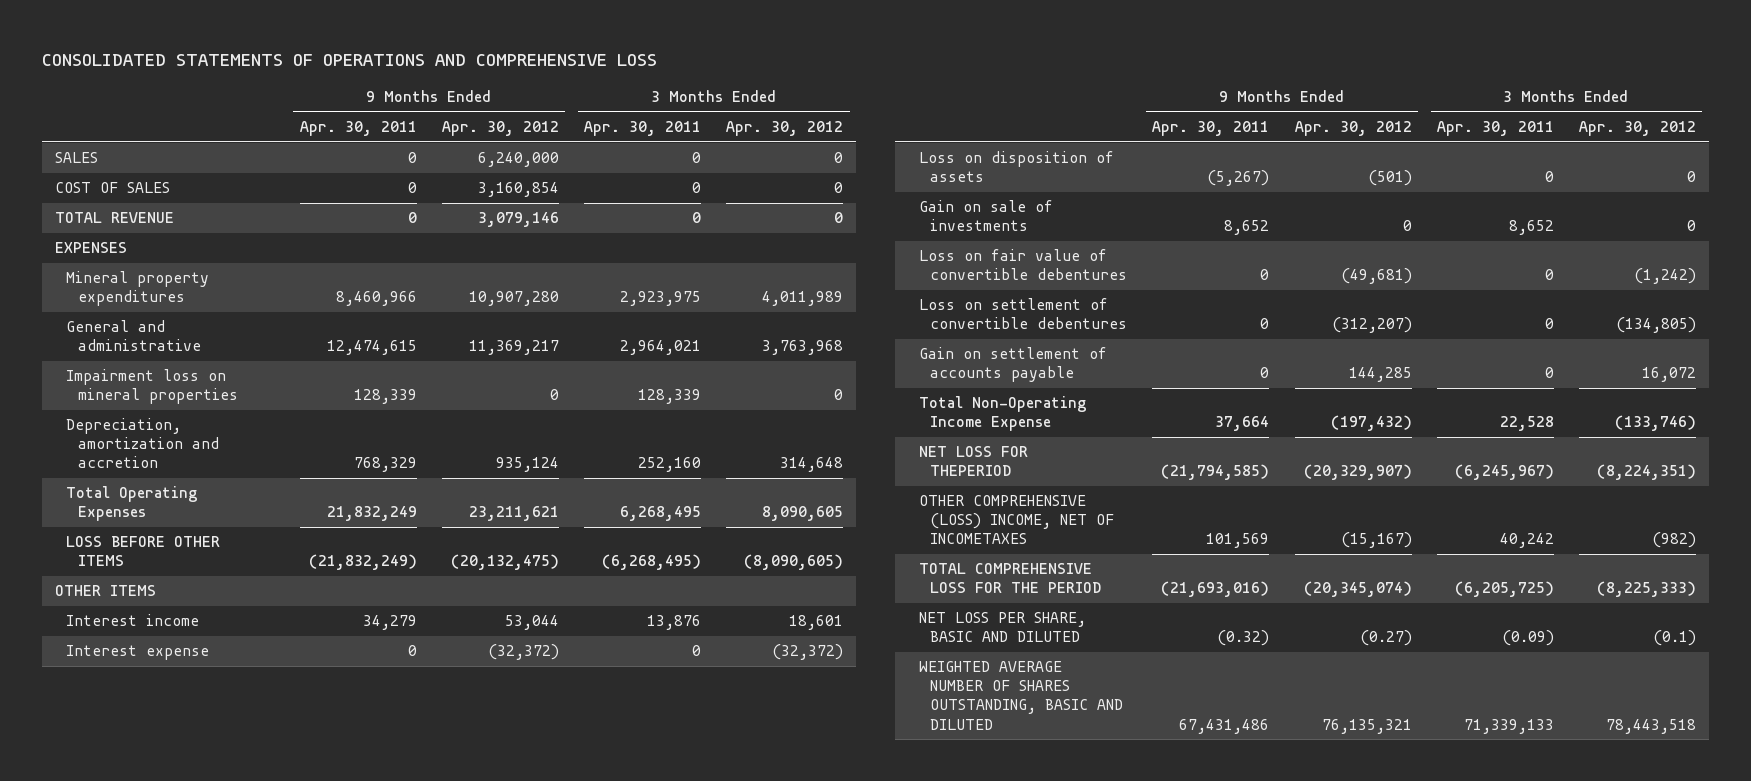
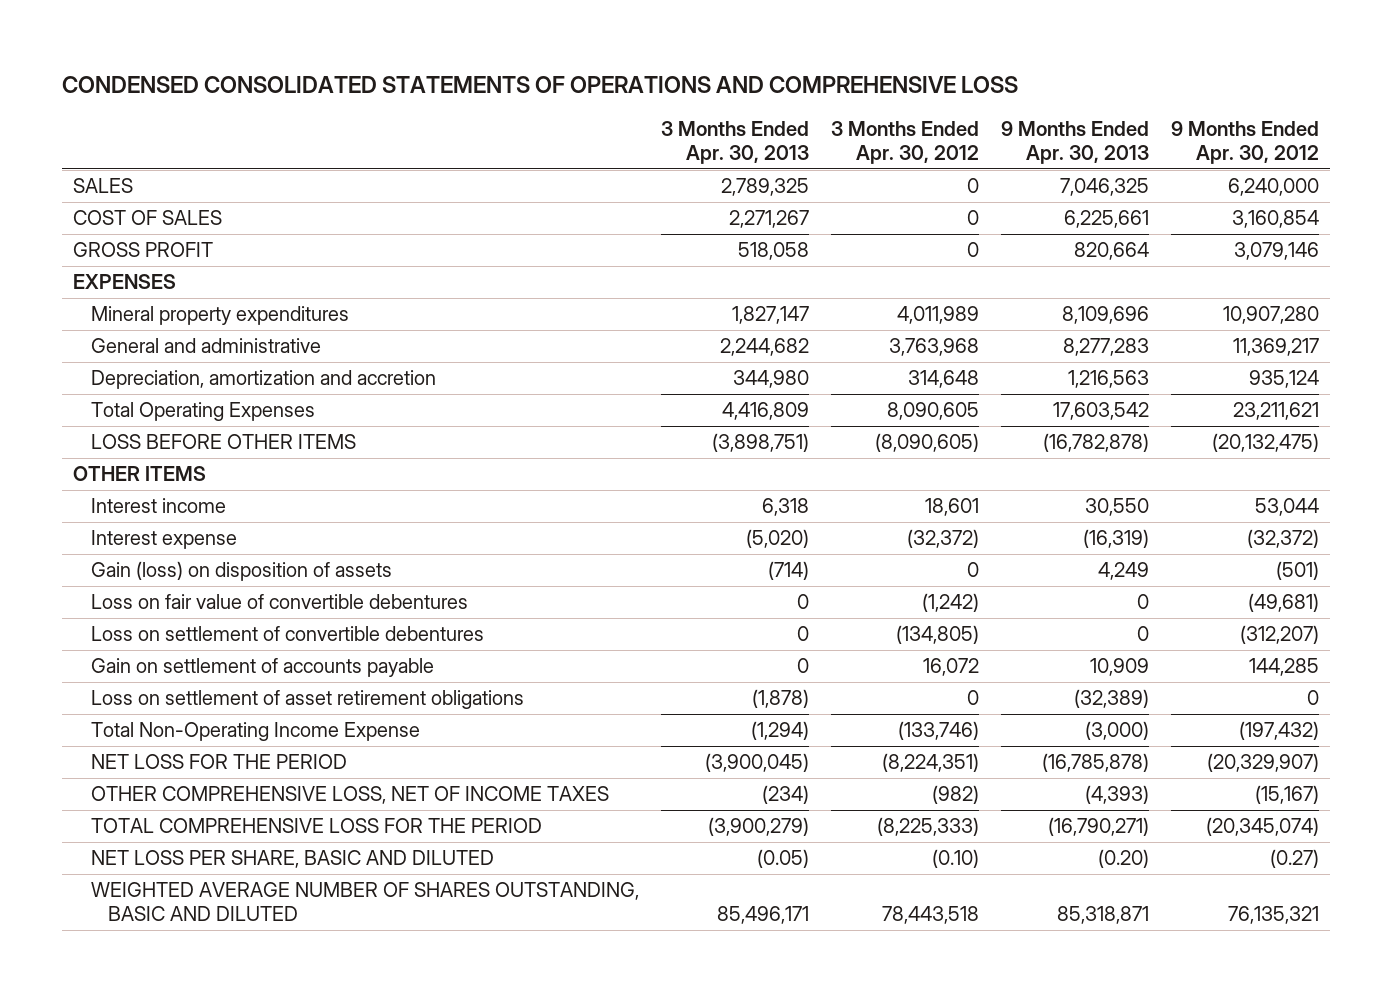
- CONSOLIDATED STATEMENTS OF OPERATIONS AND COMPREHENSIVE LOSS
+ CONDENSED CONSOLIDATED STATEMENTS OF OPERATIONS AND COMPREHENSIVE LOSS
- | 9 Months Ended Apr. 30, 2011 | 9 Months Ended Apr. 30, 2012 | 3 Months Ended Apr. 30, 2011 | 3 Months Ended Apr. 30, 2012
+ | 3 Months Ended Apr. 30, 2013 | 3 Months Ended Apr. 30, 2012 | 9 Months Ended Apr. 30, 2013 | 9 Months Ended Apr. 30, 2012
- TOTAL REVENUE | 0 | 3,079,146 | 0 | 0
+ GROSS PROFIT | 518,058 | 0 | 820,664 | 3,079,146
- Impairment loss on mineral properties | 128,339 | 0 | 128,339 | 0
- Loss on disposition of assets | (5,267) | (501) | 0 | 0
- Gain on sale of investments | 8,652 | 0 | 8,652 | 0
+ Gain (loss) on disposition of assets | (714) | 0 | 4,249 | (501)
+ Loss on settlement of asset retirement obligations | (1,878) | 0 | (32,389) | 0
- NET LOSS FOR THEPERIOD | (21,794,585) | (20,329,907) | (6,245,967) | (8,224,351)
- OTHER COMPREHENSIVE (LOSS) INCOME, NET OF INCOMETAXES | 101,569 | (15,167) | 40,242 | (982)
+ NET LOSS FOR THE PERIOD | (3,900,045) | (8,224,351) | (16,785,878) | (20,329,907)
+ OTHER COMPREHENSIVE LOSS, NET OF INCOME TAXES | (234) | (982) | (4,393) | (15,167)
- NET LOSS PER SHARE, BASIC AND DILUTED | (0.32) | (0.27) | (0.09) | (0.1)
+ NET LOSS PER SHARE, BASIC AND DILUTED | (0.05) | (0.10) | (0.20) | (0.27)

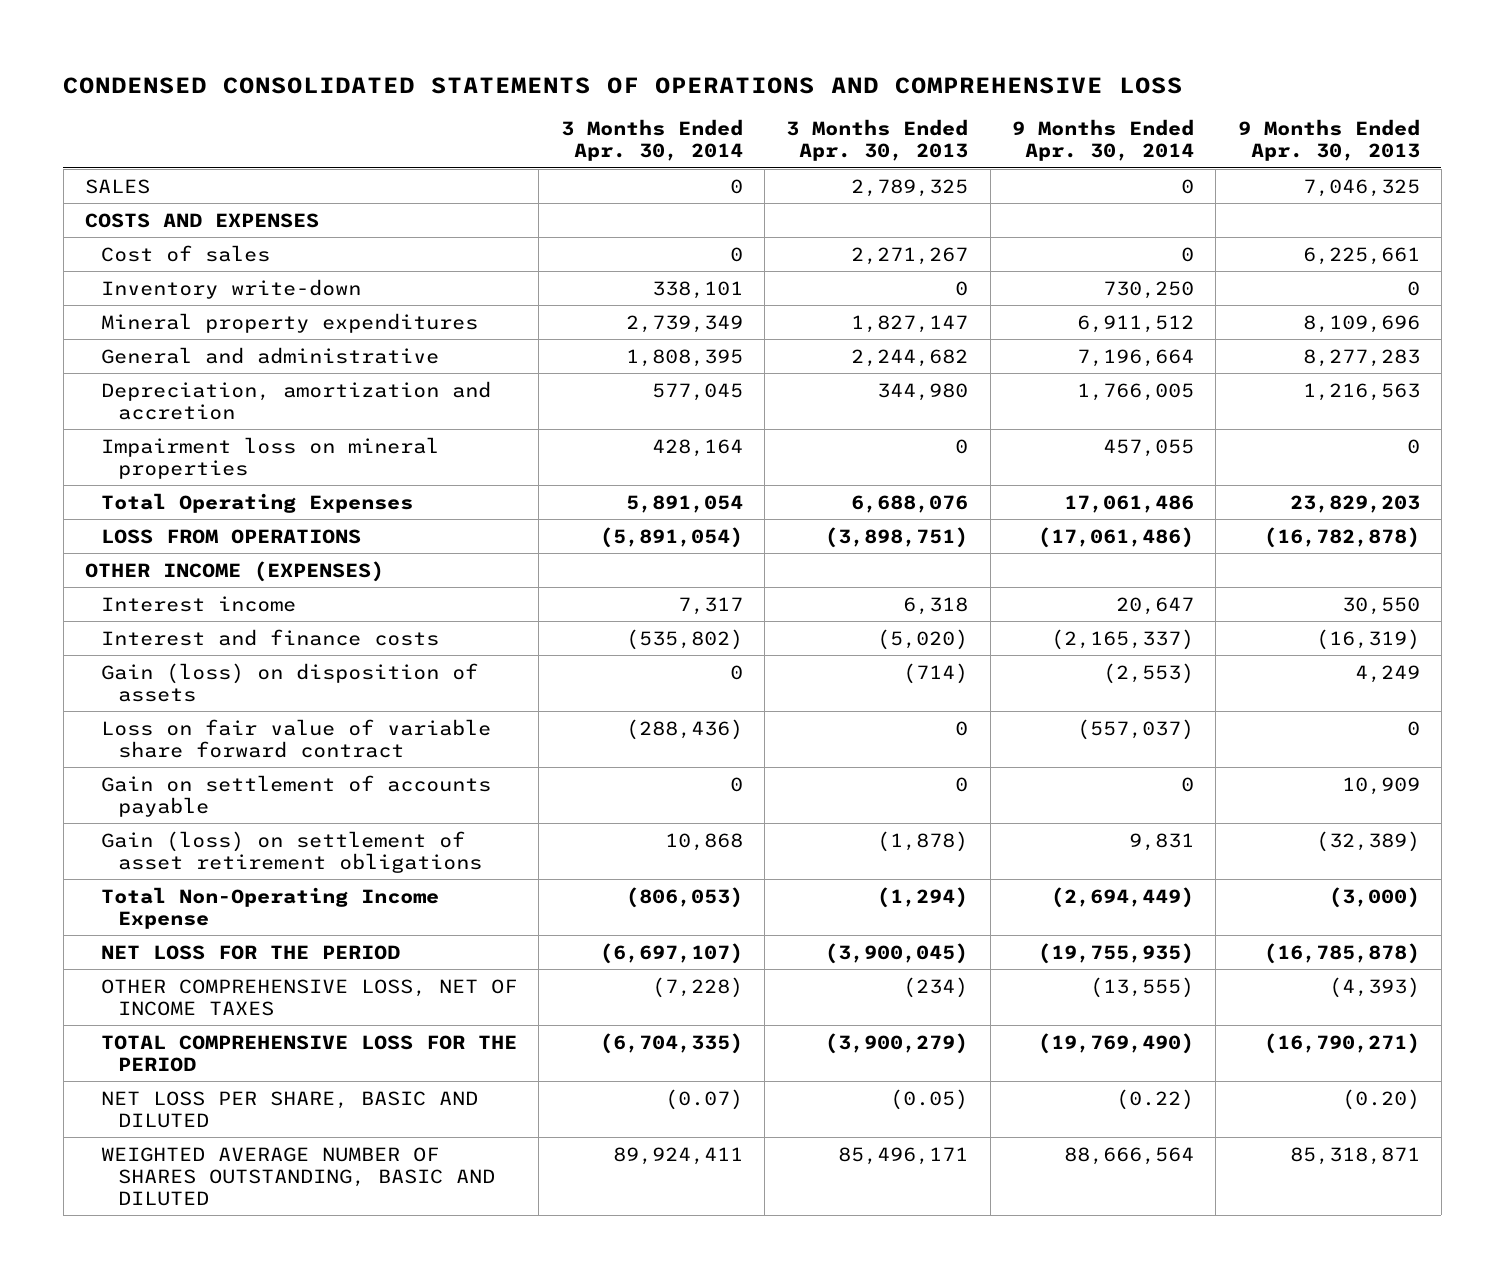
- | 3 Months Ended Apr. 30, 2013 | 3 Months Ended Apr. 30, 2012 | 9 Months Ended Apr. 30, 2013 | 9 Months Ended Apr. 30, 2012
+ | 3 Months Ended Apr. 30, 2014 | 3 Months Ended Apr. 30, 2013 | 9 Months Ended Apr. 30, 2014 | 9 Months Ended Apr. 30, 2013
- COST OF SALES | 2,271,267 | 0 | 6,225,661 | 3,160,854
- GROSS PROFIT | 518,058 | 0 | 820,664 | 3,079,146
- EXPENSES
+ COSTS AND EXPENSES
+ Cost of sales | 0 | 2,271,267 | 0 | 6,225,661
+ Inventory write-down | 338,101 | 0 | 730,250 | 0
- Total Operating Expenses | 4,416,809 | 8,090,605 | 17,603,542 | 23,211,621
- LOSS BEFORE OTHER ITEMS | (3,898,751) | (8,090,605) | (16,782,878) | (20,132,475)
- OTHER ITEMS
+ Impairment loss on mineral properties | 428,164 | 0 | 457,055 | 0
+ Total Operating Expenses | 5,891,054 | 6,688,076 | 17,061,486 | 23,829,203
+ LOSS FROM OPERATIONS | (5,891,054) | (3,898,751) | (17,061,486) | (16,782,878)
+ OTHER INCOME (EXPENSES)
- Interest expense | (5,020) | (32,372) | (16,319) | (32,372)
+ Interest and finance costs | (535,802) | (5,020) | (2,165,337) | (16,319)
- Loss on fair value of convertible debentures | 0 | (1,242) | 0 | (49,681)
- Loss on settlement of convertible debentures | 0 | (134,805) | 0 | (312,207)
+ Loss on fair value of variable share forward contract | (288,436) | 0 | (557,037) | 0
- Loss on settlement of asset retirement obligations | (1,878) | 0 | (32,389) | 0
+ Gain (loss) on settlement of asset retirement obligations | 10,868 | (1,878) | 9,831 | (32,389)

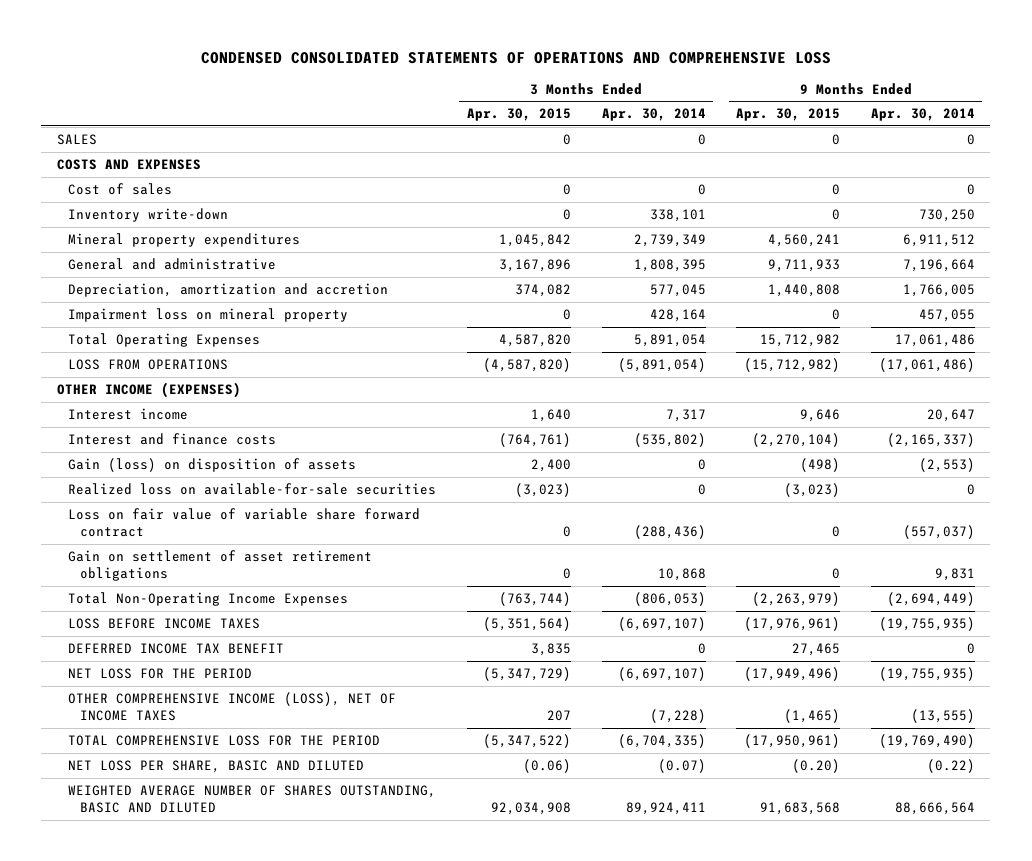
- | 3 Months Ended Apr. 30, 2014 | 3 Months Ended Apr. 30, 2013 | 9 Months Ended Apr. 30, 2014 | 9 Months Ended Apr. 30, 2013
+ | 3 Months Ended Apr. 30, 2015 | 3 Months Ended Apr. 30, 2014 | 9 Months Ended Apr. 30, 2015 | 9 Months Ended Apr. 30, 2014
- Impairment loss on mineral properties | 428,164 | 0 | 457,055 | 0
+ Impairment loss on mineral property | 0 | 428,164 | 0 | 457,055
+ Realized loss on available-for-sale securities | (3,023) | 0 | (3,023) | 0
- Gain on settlement of accounts payable | 0 | 0 | 0 | 10,909
- Gain (loss) on settlement of asset retirement obligations | 10,868 | (1,878) | 9,831 | (32,389)
- Total Non-Operating Income Expense | (806,053) | (1,294) | (2,694,449) | (3,000)
+ Gain on settlement of asset retirement obligations | 0 | 10,868 | 0 | 9,831
+ Total Non-Operating Income Expenses | (763,744) | (806,053) | (2,263,979) | (2,694,449)
+ LOSS BEFORE INCOME TAXES | (5,351,564) | (6,697,107) | (17,976,961) | (19,755,935)
+ DEFERRED INCOME TAX BENEFIT | 3,835 | 0 | 27,465 | 0
- OTHER COMPREHENSIVE LOSS, NET OF INCOME TAXES | (7,228) | (234) | (13,555) | (4,393)
+ OTHER COMPREHENSIVE INCOME (LOSS), NET OF INCOME TAXES | 207 | (7,228) | (1,465) | (13,555)

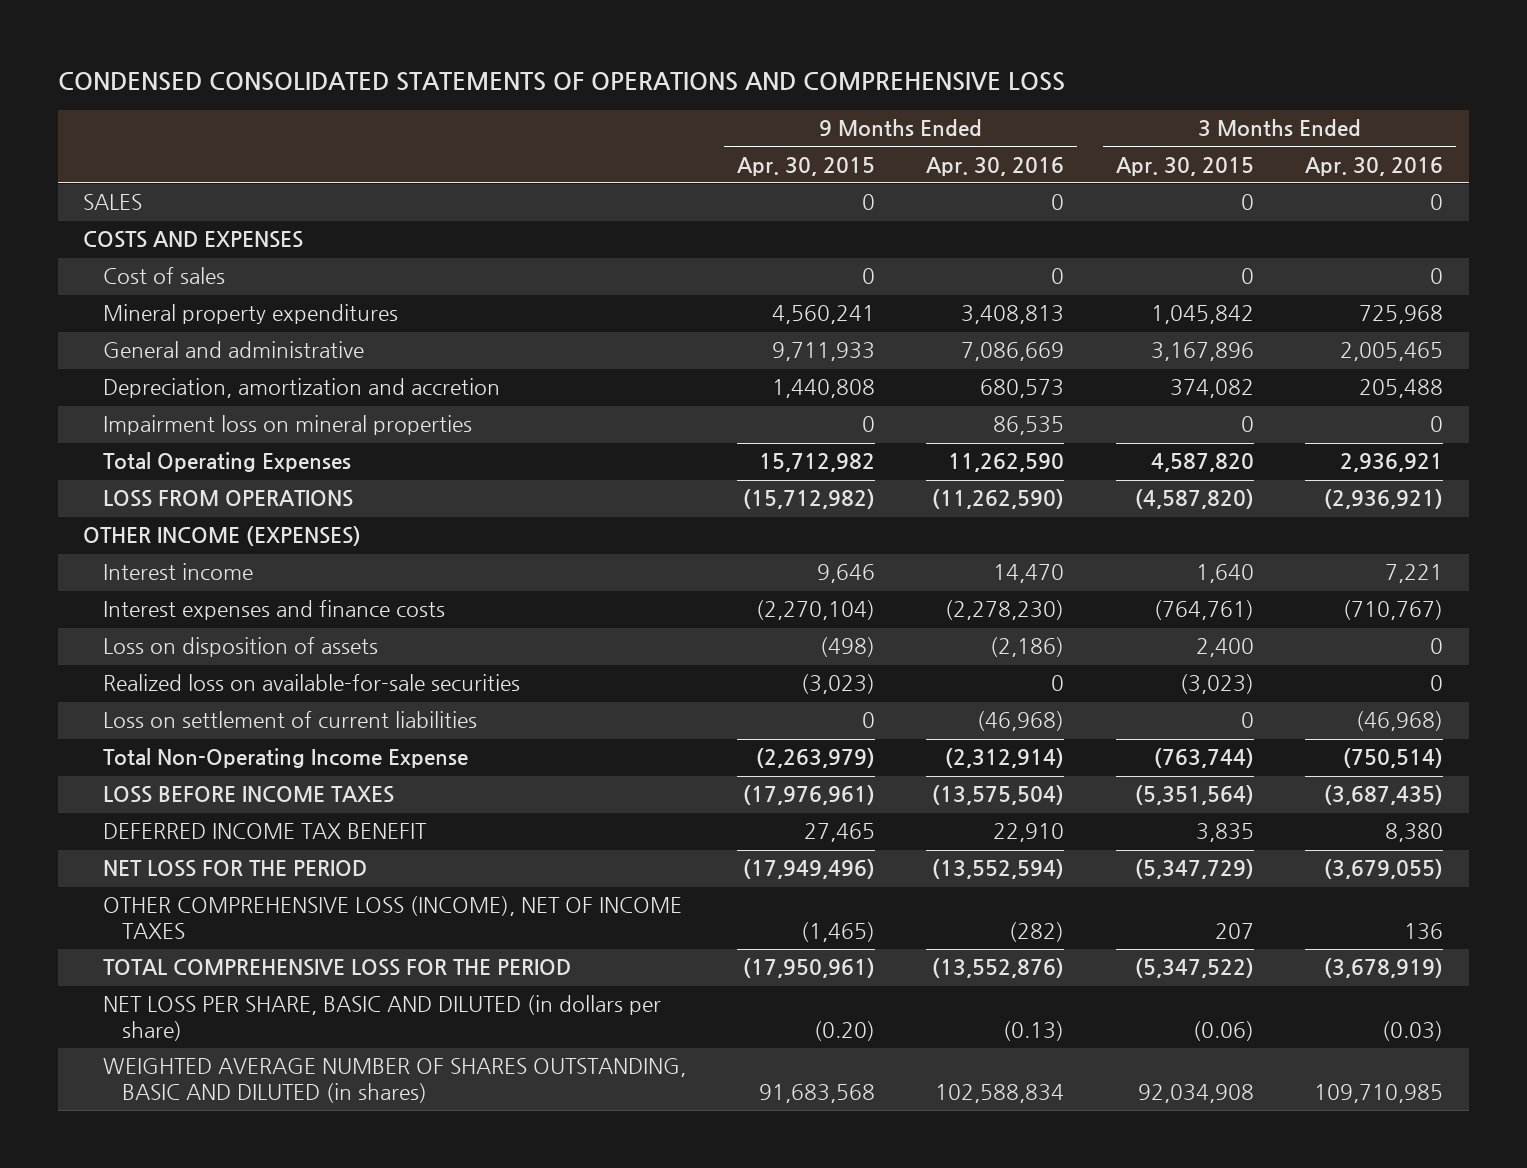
- | 3 Months Ended Apr. 30, 2015 | 3 Months Ended Apr. 30, 2014 | 9 Months Ended Apr. 30, 2015 | 9 Months Ended Apr. 30, 2014
+ | 9 Months Ended Apr. 30, 2015 | 9 Months Ended Apr. 30, 2016 | 3 Months Ended Apr. 30, 2015 | 3 Months Ended Apr. 30, 2016
- Inventory write-down | 0 | 338,101 | 0 | 730,250
- Impairment loss on mineral property | 0 | 428,164 | 0 | 457,055
+ Impairment loss on mineral properties | 0 | 86,535 | 0 | 0
- Interest and finance costs | (764,761) | (535,802) | (2,270,104) | (2,165,337)
- Gain (loss) on disposition of assets | 2,400 | 0 | (498) | (2,553)
+ Interest expenses and finance costs | (2,270,104) | (2,278,230) | (764,761) | (710,767)
+ Loss on disposition of assets | (498) | (2,186) | 2,400 | 0
- Loss on fair value of variable share forward contract | 0 | (288,436) | 0 | (557,037)
- Gain on settlement of asset retirement obligations | 0 | 10,868 | 0 | 9,831
- Total Non-Operating Income Expenses | (763,744) | (806,053) | (2,263,979) | (2,694,449)
+ Loss on settlement of current liabilities | 0 | (46,968) | 0 | (46,968)
+ Total Non-Operating Income Expense | (2,263,979) | (2,312,914) | (763,744) | (750,514)
- OTHER COMPREHENSIVE INCOME (LOSS), NET OF INCOME TAXES | 207 | (7,228) | (1,465) | (13,555)
+ OTHER COMPREHENSIVE LOSS (INCOME), NET OF INCOME TAXES | (1,465) | (282) | 207 | 136
- NET LOSS PER SHARE, BASIC AND DILUTED | (0.06) | (0.07) | (0.20) | (0.22)
- WEIGHTED AVERAGE NUMBER OF SHARES OUTSTANDING, BASIC AND DILUTED | 92,034,908 | 89,924,411 | 91,683,568 | 88,666,564
+ NET LOSS PER SHARE, BASIC AND DILUTED (in dollars per share) | (0.20) | (0.13) | (0.06) | (0.03)
+ WEIGHTED AVERAGE NUMBER OF SHARES OUTSTANDING, BASIC AND DILUTED (in shares) | 91,683,568 | 102,588,834 | 92,034,908 | 109,710,985

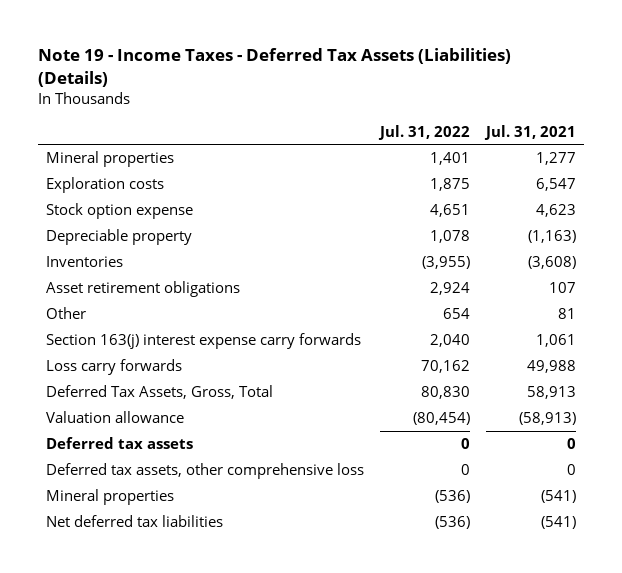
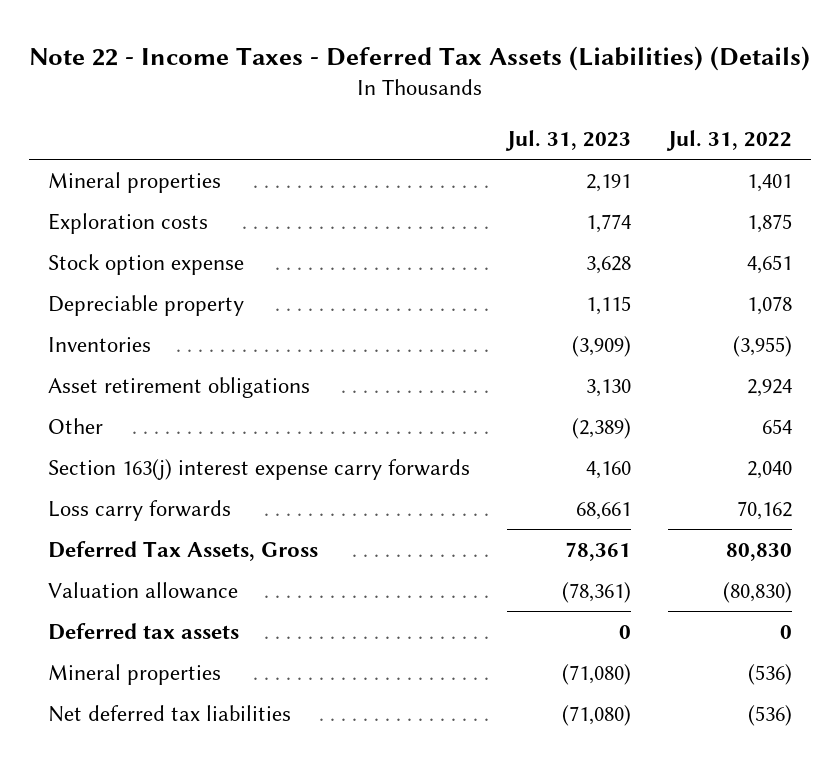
- Note 19 - Income Taxes - Deferred Tax Assets (Liabilities) (Details)
+ Note 22 - Income Taxes - Deferred Tax Assets (Liabilities) (Details)
- | Jul. 31, 2022 | Jul. 31, 2021
+ | Jul. 31, 2023 | Jul. 31, 2022
- Deferred Tax Assets, Gross, Total | 80,830 | 58,913
- Valuation allowance | (80,454) | (58,913)
+ Deferred Tax Assets, Gross | 78,361 | 80,830
+ Valuation allowance | (78,361) | (80,830)
- Deferred tax assets, other comprehensive loss | 0 | 0

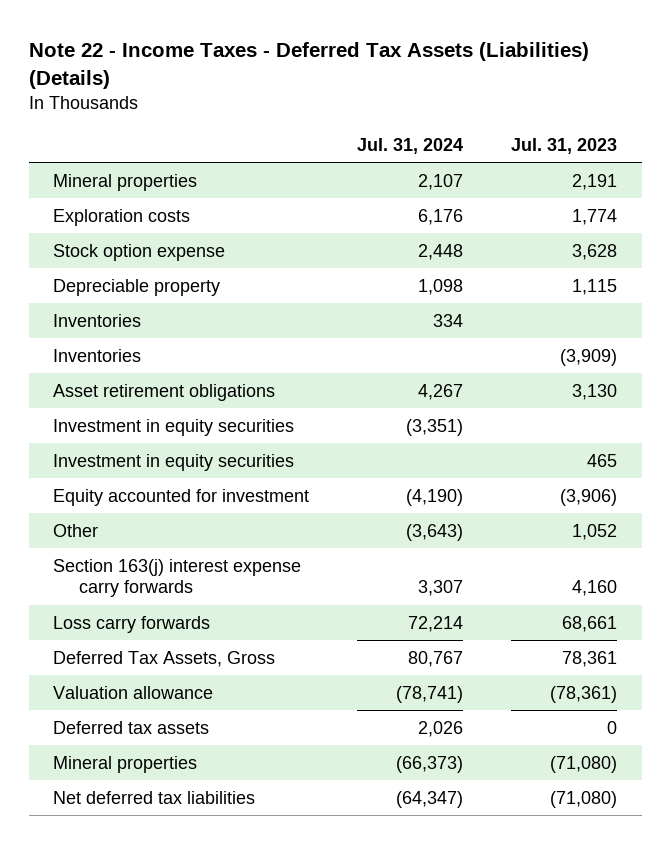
- | Jul. 31, 2023 | Jul. 31, 2022
+ | Jul. 31, 2024 | Jul. 31, 2023
+ Inventories | 334 |
- Other | (2,389) | 654
+ Investment in equity securities | (3,351) |
+ Investment in equity securities | | 465
+ Equity accounted for investment | (4,190) | (3,906)
+ Other | (3,643) | 1,052

